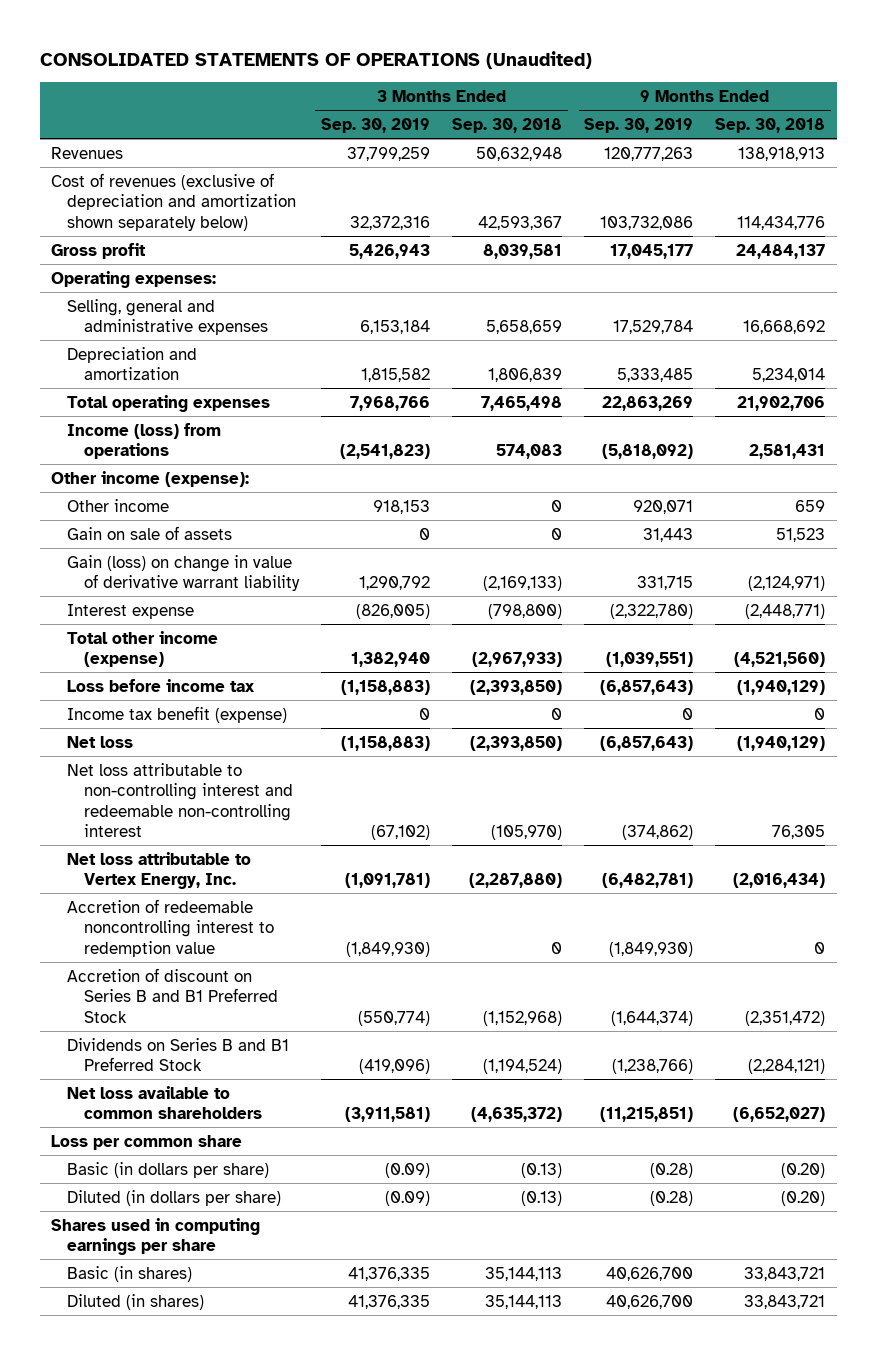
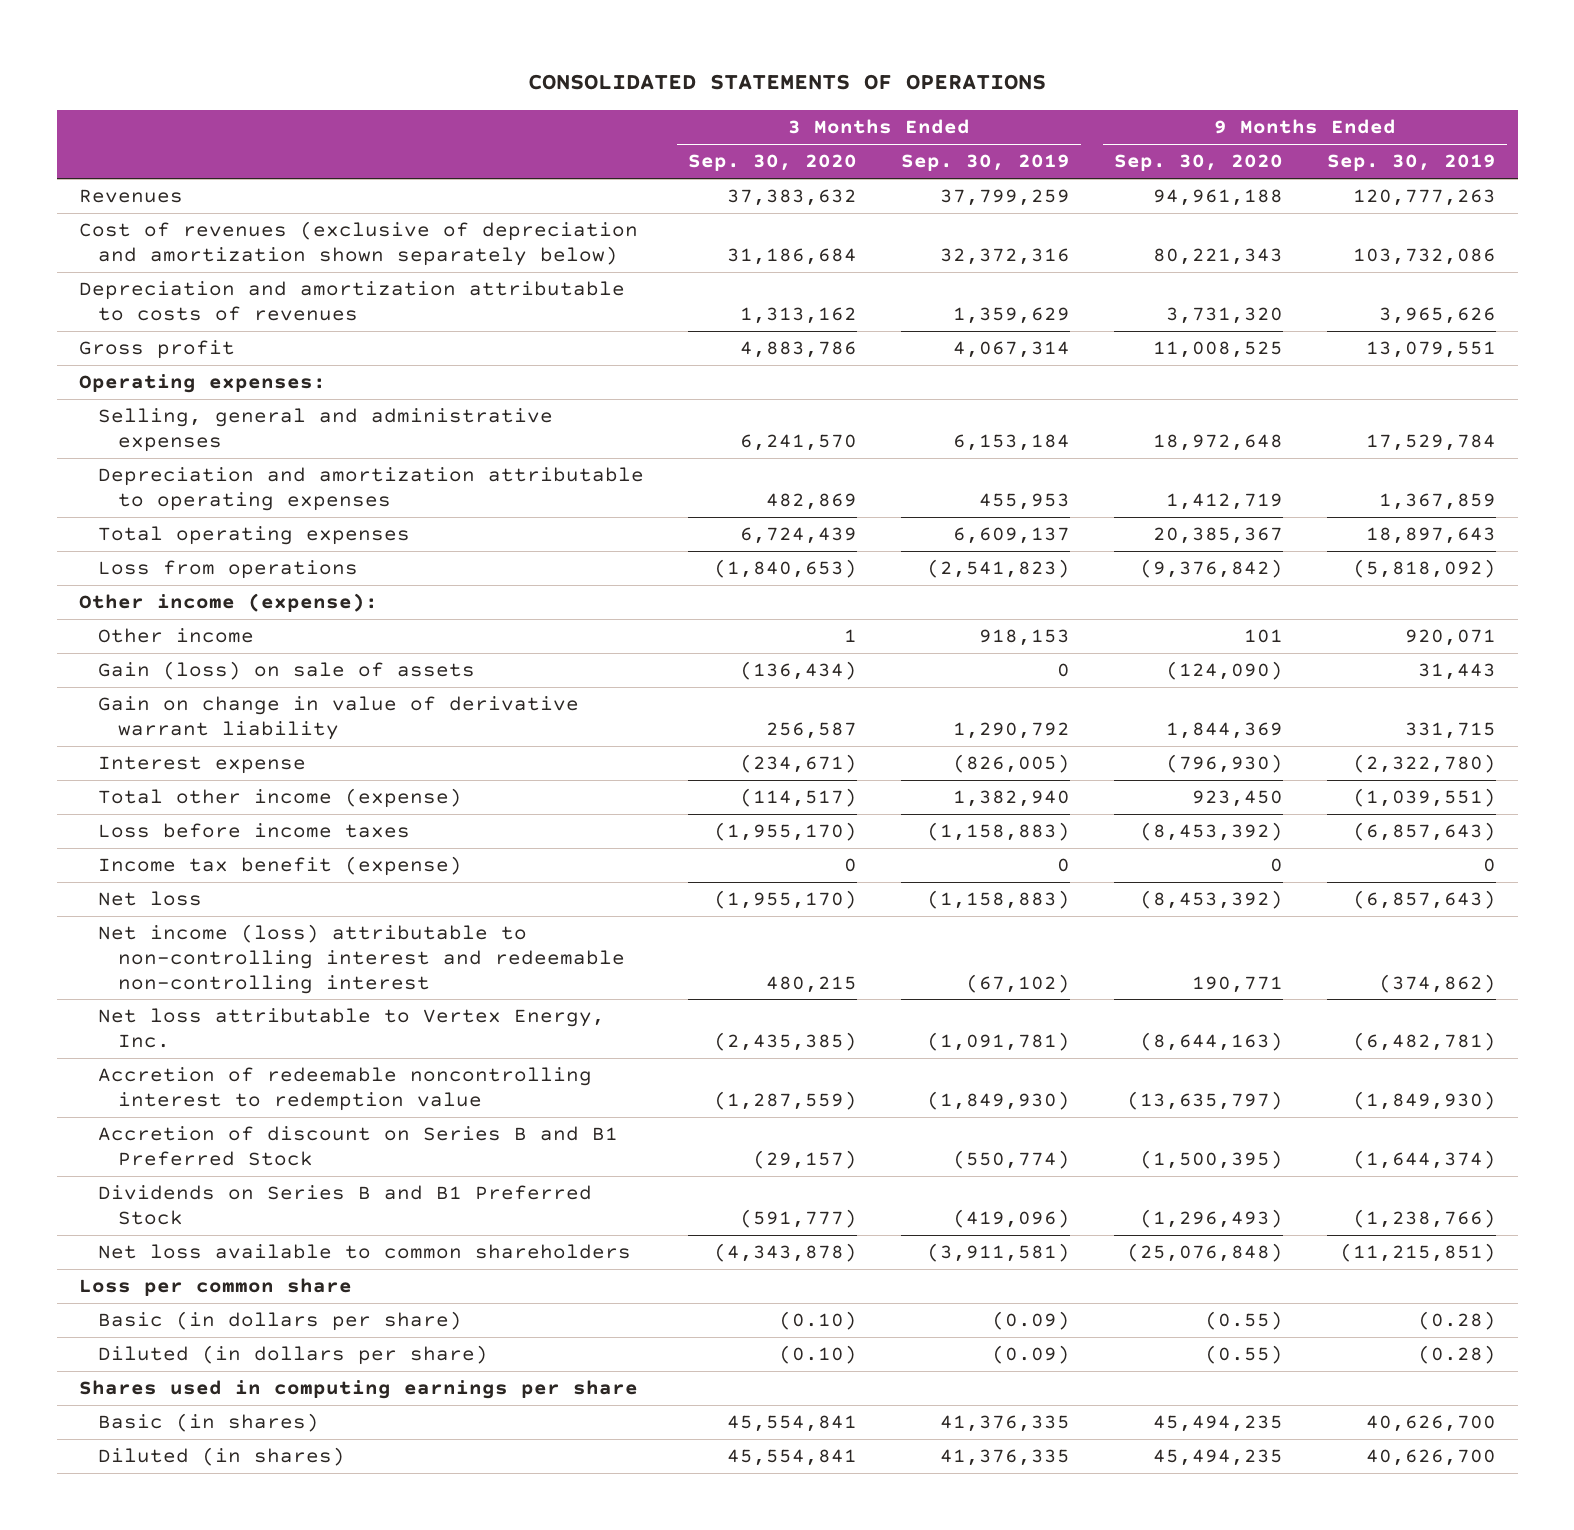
- CONSOLIDATED STATEMENTS OF OPERATIONS (Unaudited)
+ CONSOLIDATED STATEMENTS OF OPERATIONS
- | 3 Months Ended Sep. 30, 2019 | 3 Months Ended Sep. 30, 2018 | 9 Months Ended Sep. 30, 2019 | 9 Months Ended Sep. 30, 2018
+ | 3 Months Ended Sep. 30, 2020 | 3 Months Ended Sep. 30, 2019 | 9 Months Ended Sep. 30, 2020 | 9 Months Ended Sep. 30, 2019
- Gross profit | 5,426,943 | 8,039,581 | 17,045,177 | 24,484,137
+ Depreciation and amortization attributable to costs of revenues | 1,313,162 | 1,359,629 | 3,731,320 | 3,965,626
+ Gross profit | 4,883,786 | 4,067,314 | 11,008,525 | 13,079,551
- Depreciation and amortization | 1,815,582 | 1,806,839 | 5,333,485 | 5,234,014
- Total operating expenses | 7,968,766 | 7,465,498 | 22,863,269 | 21,902,706
- Income (loss) from operations | (2,541,823) | 574,083 | (5,818,092) | 2,581,431
+ Depreciation and amortization attributable to operating expenses | 482,869 | 455,953 | 1,412,719 | 1,367,859
+ Total operating expenses | 6,724,439 | 6,609,137 | 20,385,367 | 18,897,643
+ Loss from operations | (1,840,653) | (2,541,823) | (9,376,842) | (5,818,092)
- Gain on sale of assets | 0 | 0 | 31,443 | 51,523
- Gain (loss) on change in value of derivative warrant liability | 1,290,792 | (2,169,133) | 331,715 | (2,124,971)
+ Gain (loss) on sale of assets | (136,434) | 0 | (124,090) | 31,443
+ Gain on change in value of derivative warrant liability | 256,587 | 1,290,792 | 1,844,369 | 331,715
- Loss before income tax | (1,158,883) | (2,393,850) | (6,857,643) | (1,940,129)
+ Loss before income taxes | (1,955,170) | (1,158,883) | (8,453,392) | (6,857,643)
- Net loss attributable to non-controlling interest and redeemable non-controlling interest | (67,102) | (105,970) | (374,862) | 76,305
+ Net income (loss) attributable to non-controlling interest and redeemable non-controlling interest | 480,215 | (67,102) | 190,771 | (374,862)

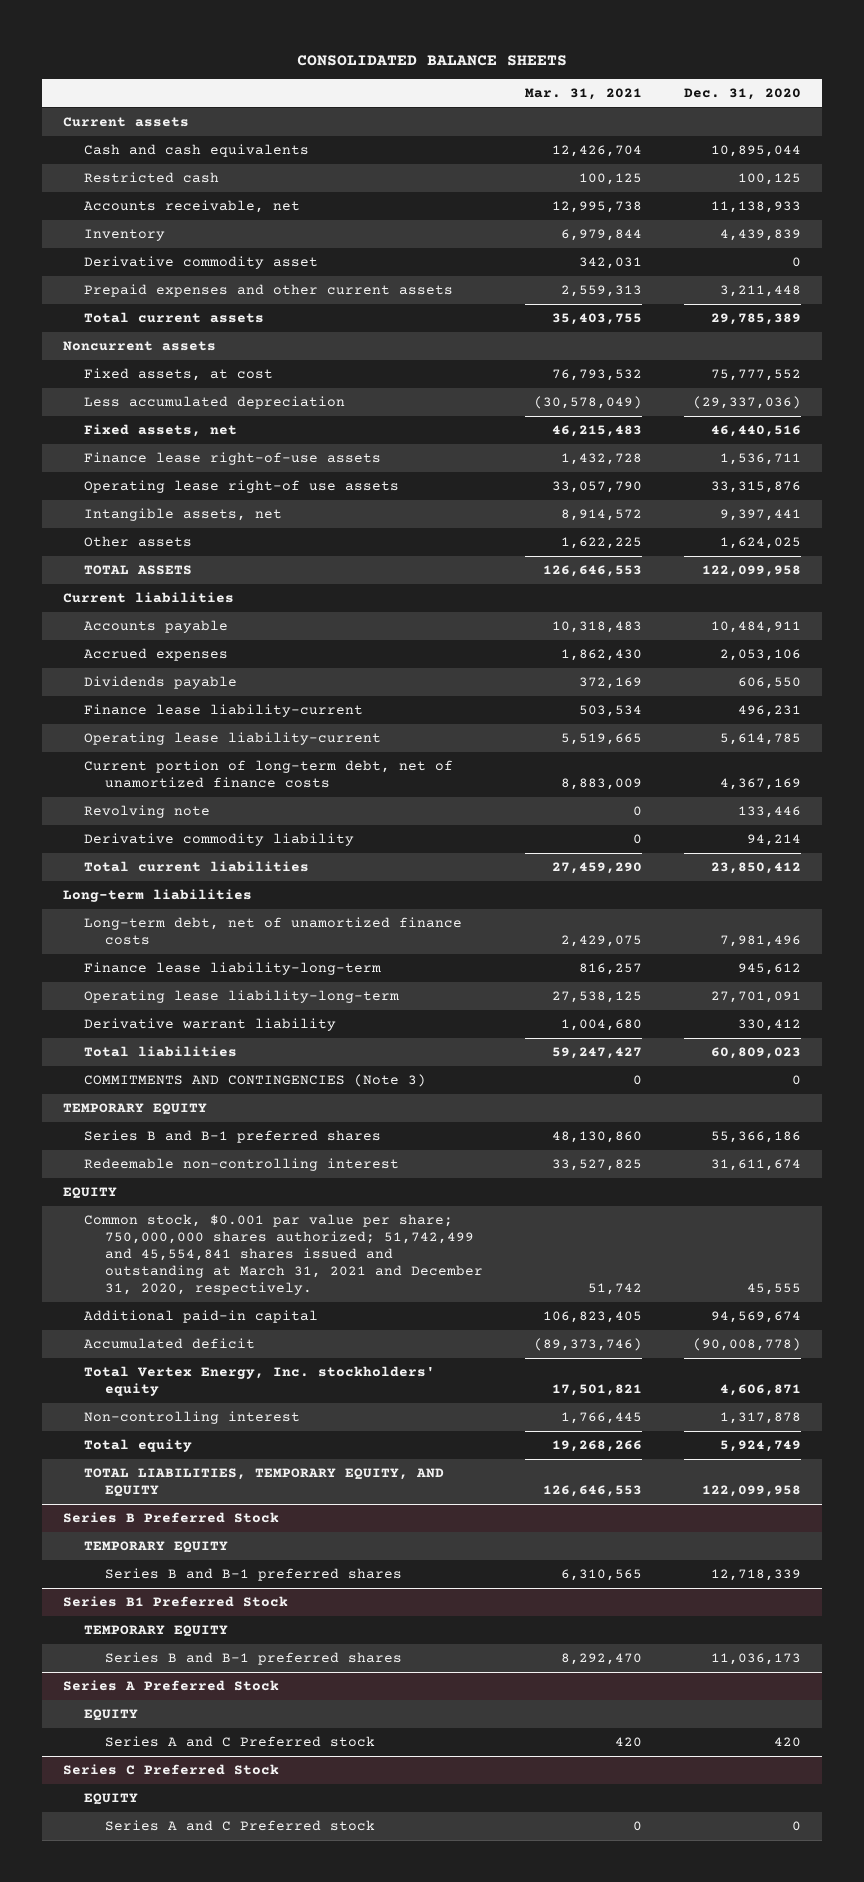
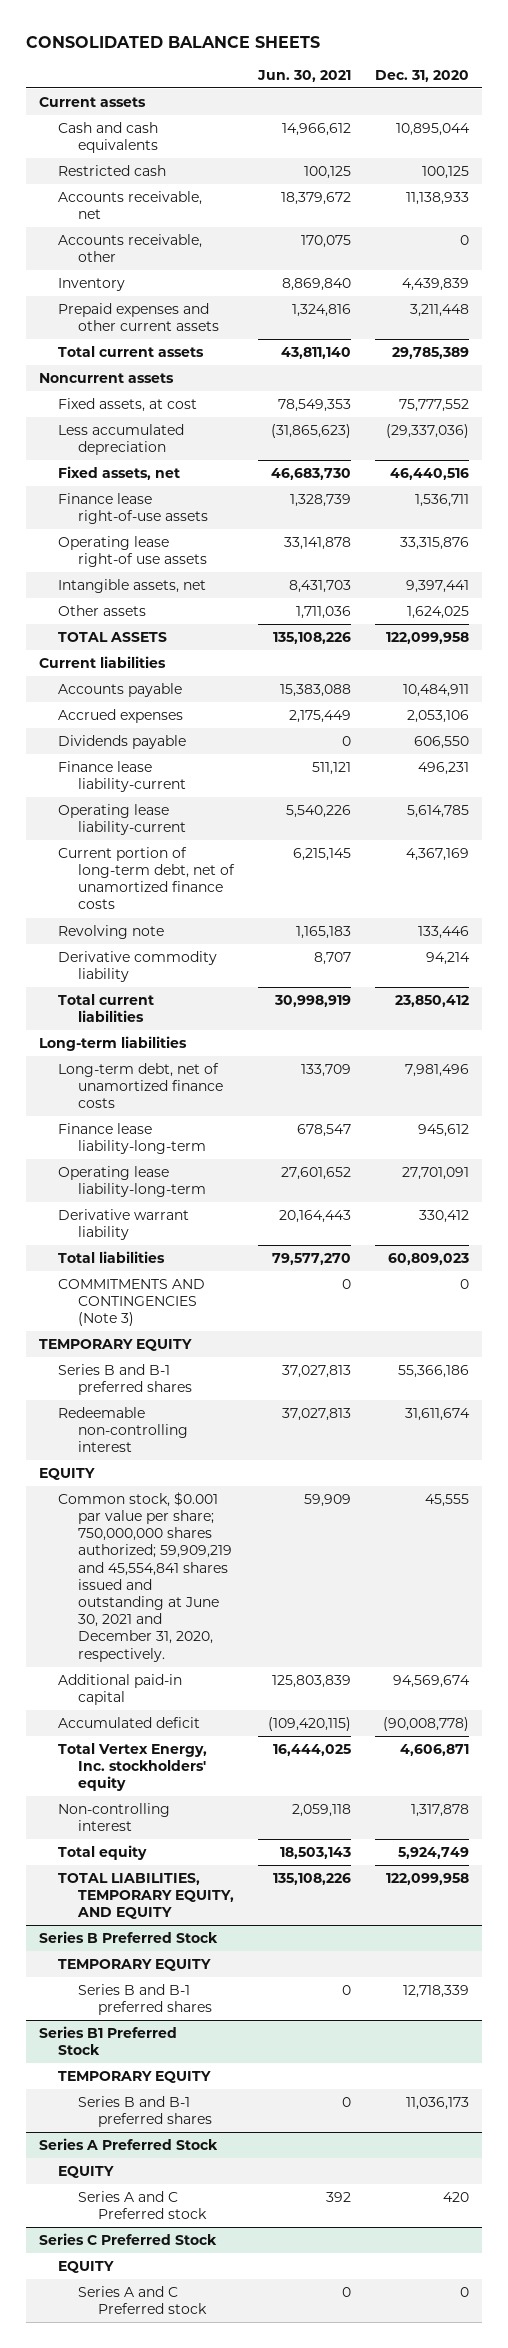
- | Mar. 31, 2021 | Dec. 31, 2020
+ | Jun. 30, 2021 | Dec. 31, 2020
+ Accounts receivable, other | 170,075 | 0
- Derivative commodity asset | 342,031 | 0
- Common stock, $0.001 par value per share; 750,000,000 shares authorized; 51,742,499 and 45,554,841 shares issued and outstanding at March 31, 2021 and December 31, 2020, respectively. | 51,742 | 45,555
+ Common stock, $0.001 par value per share; 750,000,000 shares authorized; 59,909,219 and 45,554,841 shares issued and outstanding at June 30, 2021 and December 31, 2020, respectively. | 59,909 | 45,555

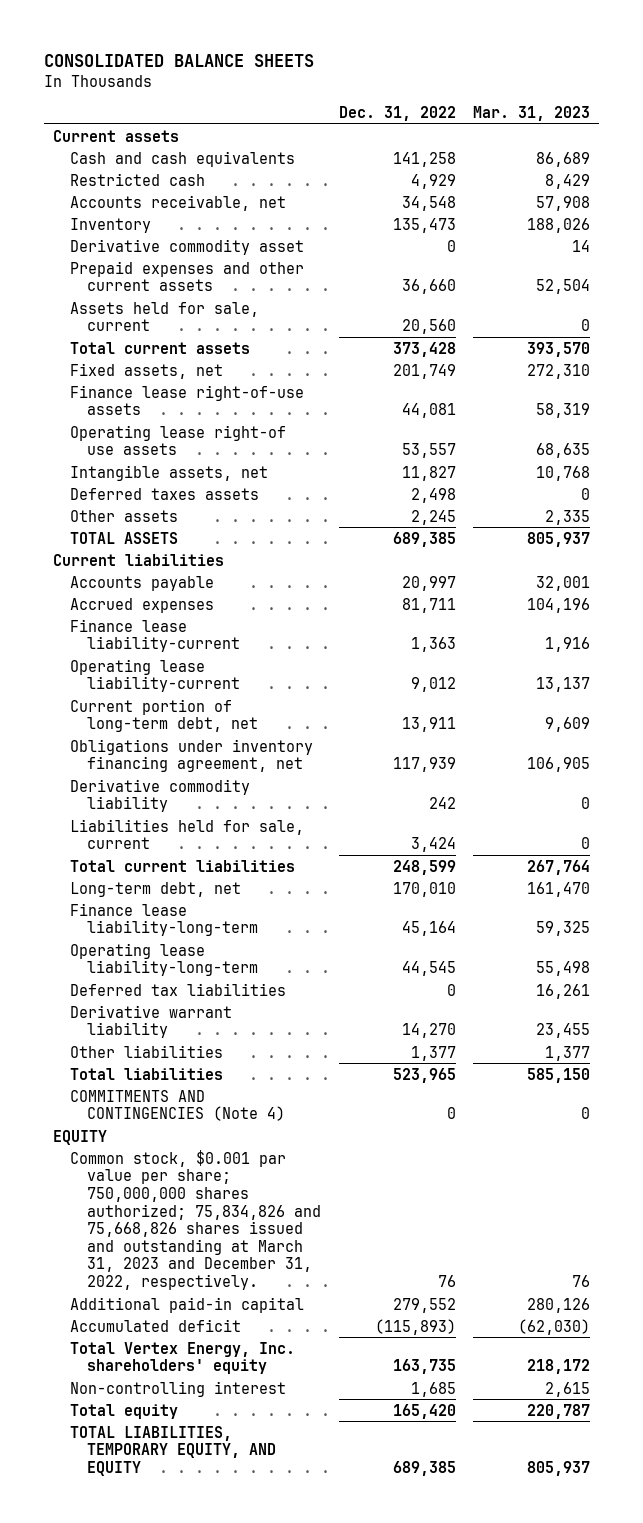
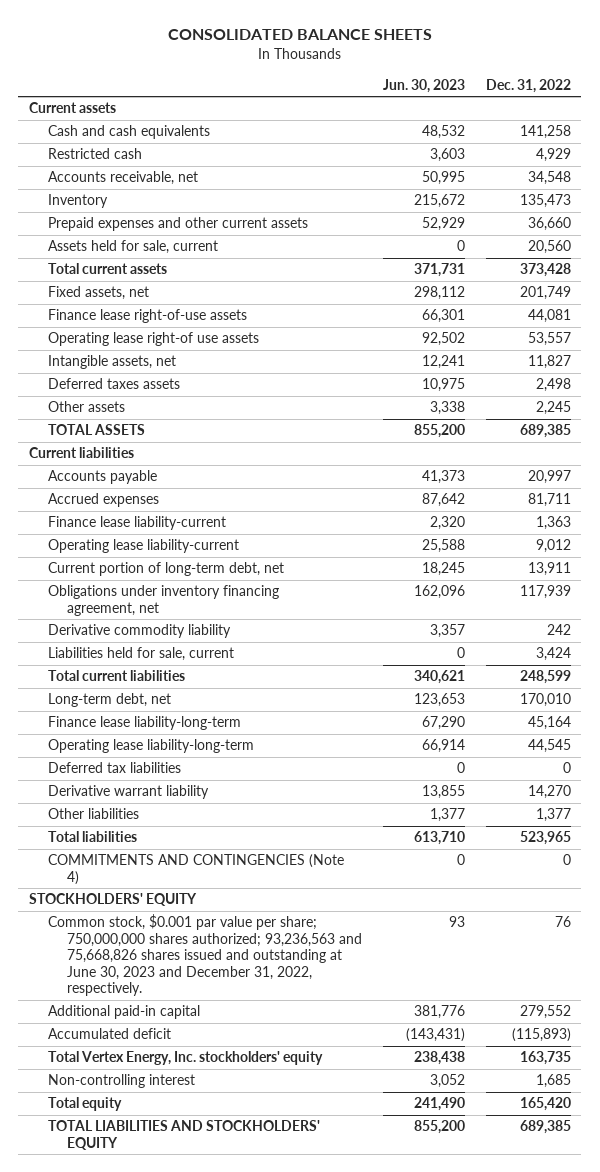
- | Dec. 31, 2022 | Mar. 31, 2023
+ | Jun. 30, 2023 | Dec. 31, 2022
- Derivative commodity asset | 0 | 14
- EQUITY
- Common stock, $0.001 par value per share; 750,000,000 shares authorized; 75,834,826 and 75,668,826 shares issued and outstanding at March 31, 2023 and December 31, 2022, respectively. | 76 | 76
+ STOCKHOLDERS' EQUITY
+ Common stock, $0.001 par value per share; 750,000,000 shares authorized; 93,236,563 and 75,668,826 shares issued and outstanding at June 30, 2023 and December 31, 2022, respectively. | 93 | 76
- Total Vertex Energy, Inc. shareholders' equity | 163,735 | 218,172
+ Total Vertex Energy, Inc. stockholders' equity | 238,438 | 163,735
- TOTAL LIABILITIES, TEMPORARY EQUITY, AND EQUITY | 689,385 | 805,937
+ TOTAL LIABILITIES AND STOCKHOLDERS' EQUITY | 855,200 | 689,385

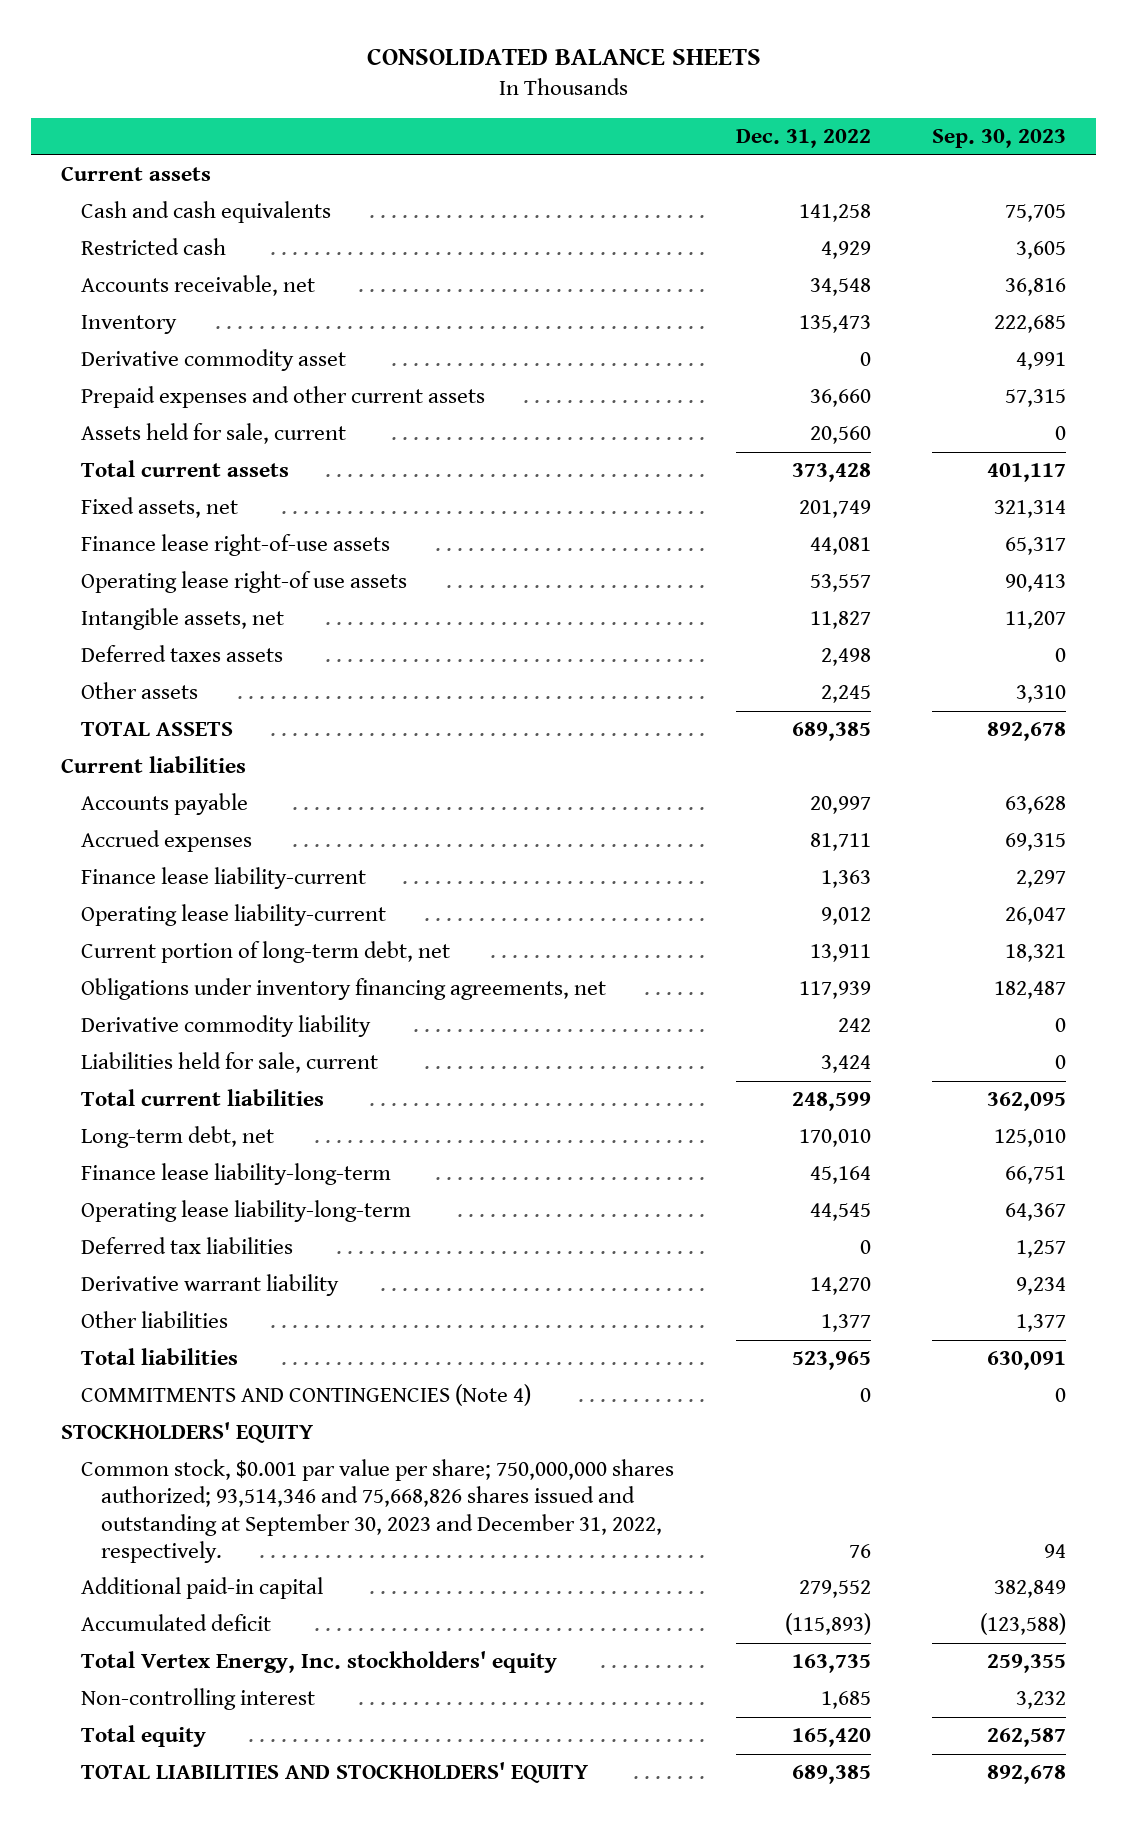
- | Jun. 30, 2023 | Dec. 31, 2022
+ | Dec. 31, 2022 | Sep. 30, 2023
+ Derivative commodity asset | 0 | 4,991
- Obligations under inventory financing agreement, net | 162,096 | 117,939
+ Obligations under inventory financing agreements, net | 117,939 | 182,487
- Common stock, $0.001 par value per share; 750,000,000 shares authorized; 93,236,563 and 75,668,826 shares issued and outstanding at June 30, 2023 and December 31, 2022, respectively. | 93 | 76
+ Common stock, $0.001 par value per share; 750,000,000 shares authorized; 93,514,346 and 75,668,826 shares issued and outstanding at September 30, 2023 and December 31, 2022, respectively. | 76 | 94

